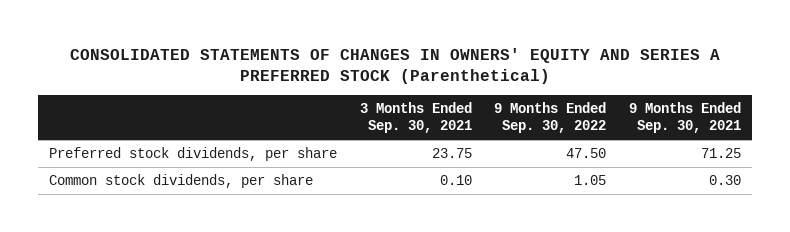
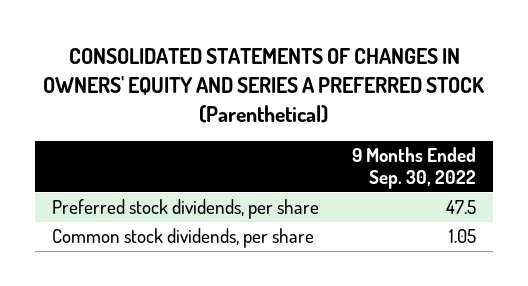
- | 3 Months Ended Sep. 30, 2021 | 9 Months Ended Sep. 30, 2022 | 9 Months Ended Sep. 30, 2021
+ | 9 Months Ended Sep. 30, 2022
- Preferred stock dividends, per share | 23.75 | 47.50 | 71.25
+ Preferred stock dividends, per share | 47.5

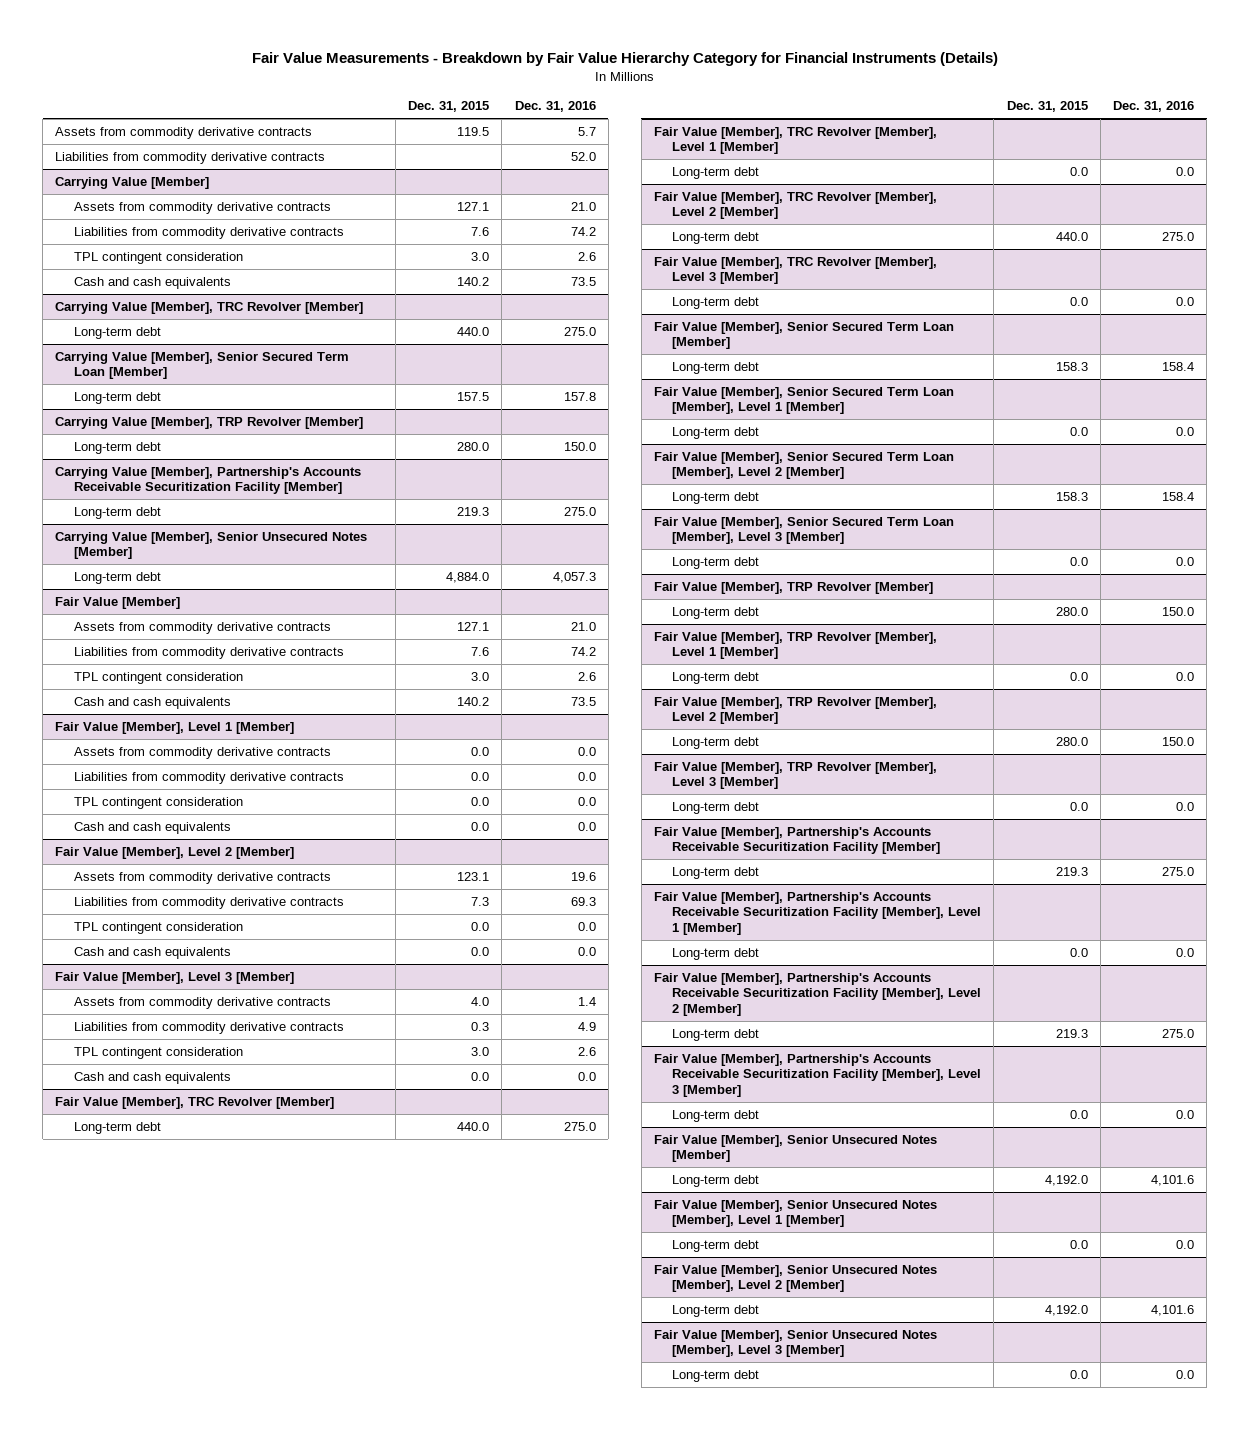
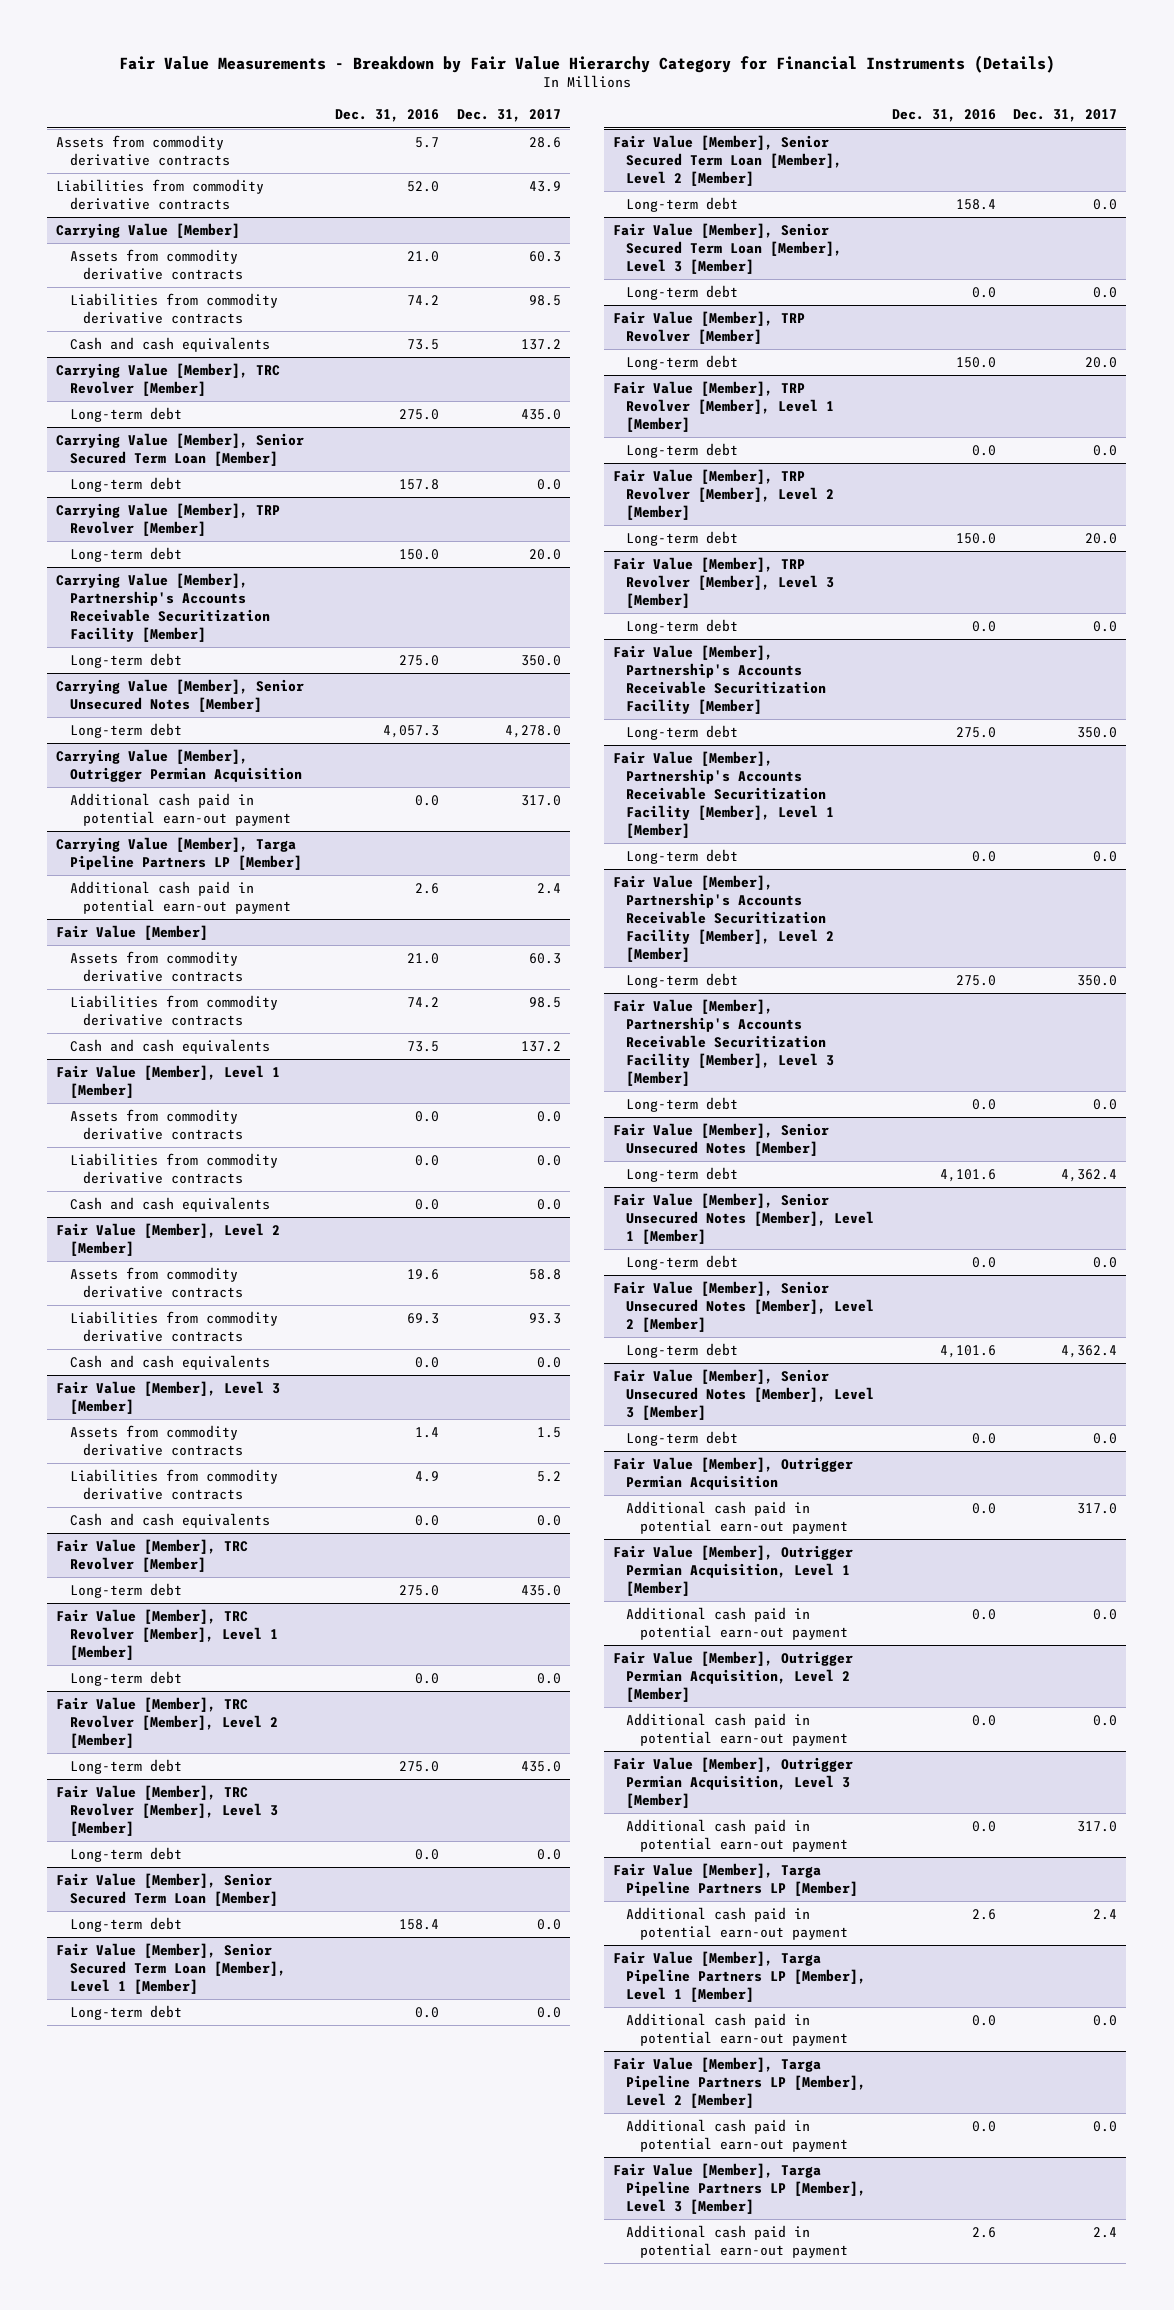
- | Dec. 31, 2015 | Dec. 31, 2016
+ | Dec. 31, 2016 | Dec. 31, 2017
@ Carrying Value [Member]
- TPL contingent consideration | 3.0 | 2.6
+ Carrying Value [Member], Outrigger Permian Acquisition
+ Additional cash paid in potential earn-out payment | 0.0 | 317.0
+ Carrying Value [Member], Targa Pipeline Partners LP [Member]
+ Additional cash paid in potential earn-out payment | 2.6 | 2.4
@ Fair Value [Member]
- TPL contingent consideration | 3.0 | 2.6
@ Fair Value [Member], Level 1 [Member]
- TPL contingent consideration | 0.0 | 0.0
@ Fair Value [Member], Level 2 [Member]
- TPL contingent consideration | 0.0 | 0.0
@ Fair Value [Member], Level 3 [Member]
- TPL contingent consideration | 3.0 | 2.6
+ Fair Value [Member], Outrigger Permian Acquisition
+ Additional cash paid in potential earn-out payment | 0.0 | 317.0
+ Fair Value [Member], Outrigger Permian Acquisition, Level 1 [Member]
+ Additional cash paid in potential earn-out payment | 0.0 | 0.0
+ Fair Value [Member], Outrigger Permian Acquisition, Level 2 [Member]
+ Additional cash paid in potential earn-out payment | 0.0 | 0.0
+ Fair Value [Member], Outrigger Permian Acquisition, Level 3 [Member]
+ Additional cash paid in potential earn-out payment | 0.0 | 317.0
+ Fair Value [Member], Targa Pipeline Partners LP [Member]
+ Additional cash paid in potential earn-out payment | 2.6 | 2.4
+ Fair Value [Member], Targa Pipeline Partners LP [Member], Level 1 [Member]
+ Additional cash paid in potential earn-out payment | 0.0 | 0.0
+ Fair Value [Member], Targa Pipeline Partners LP [Member], Level 2 [Member]
+ Additional cash paid in potential earn-out payment | 0.0 | 0.0
+ Fair Value [Member], Targa Pipeline Partners LP [Member], Level 3 [Member]
+ Additional cash paid in potential earn-out payment | 2.6 | 2.4

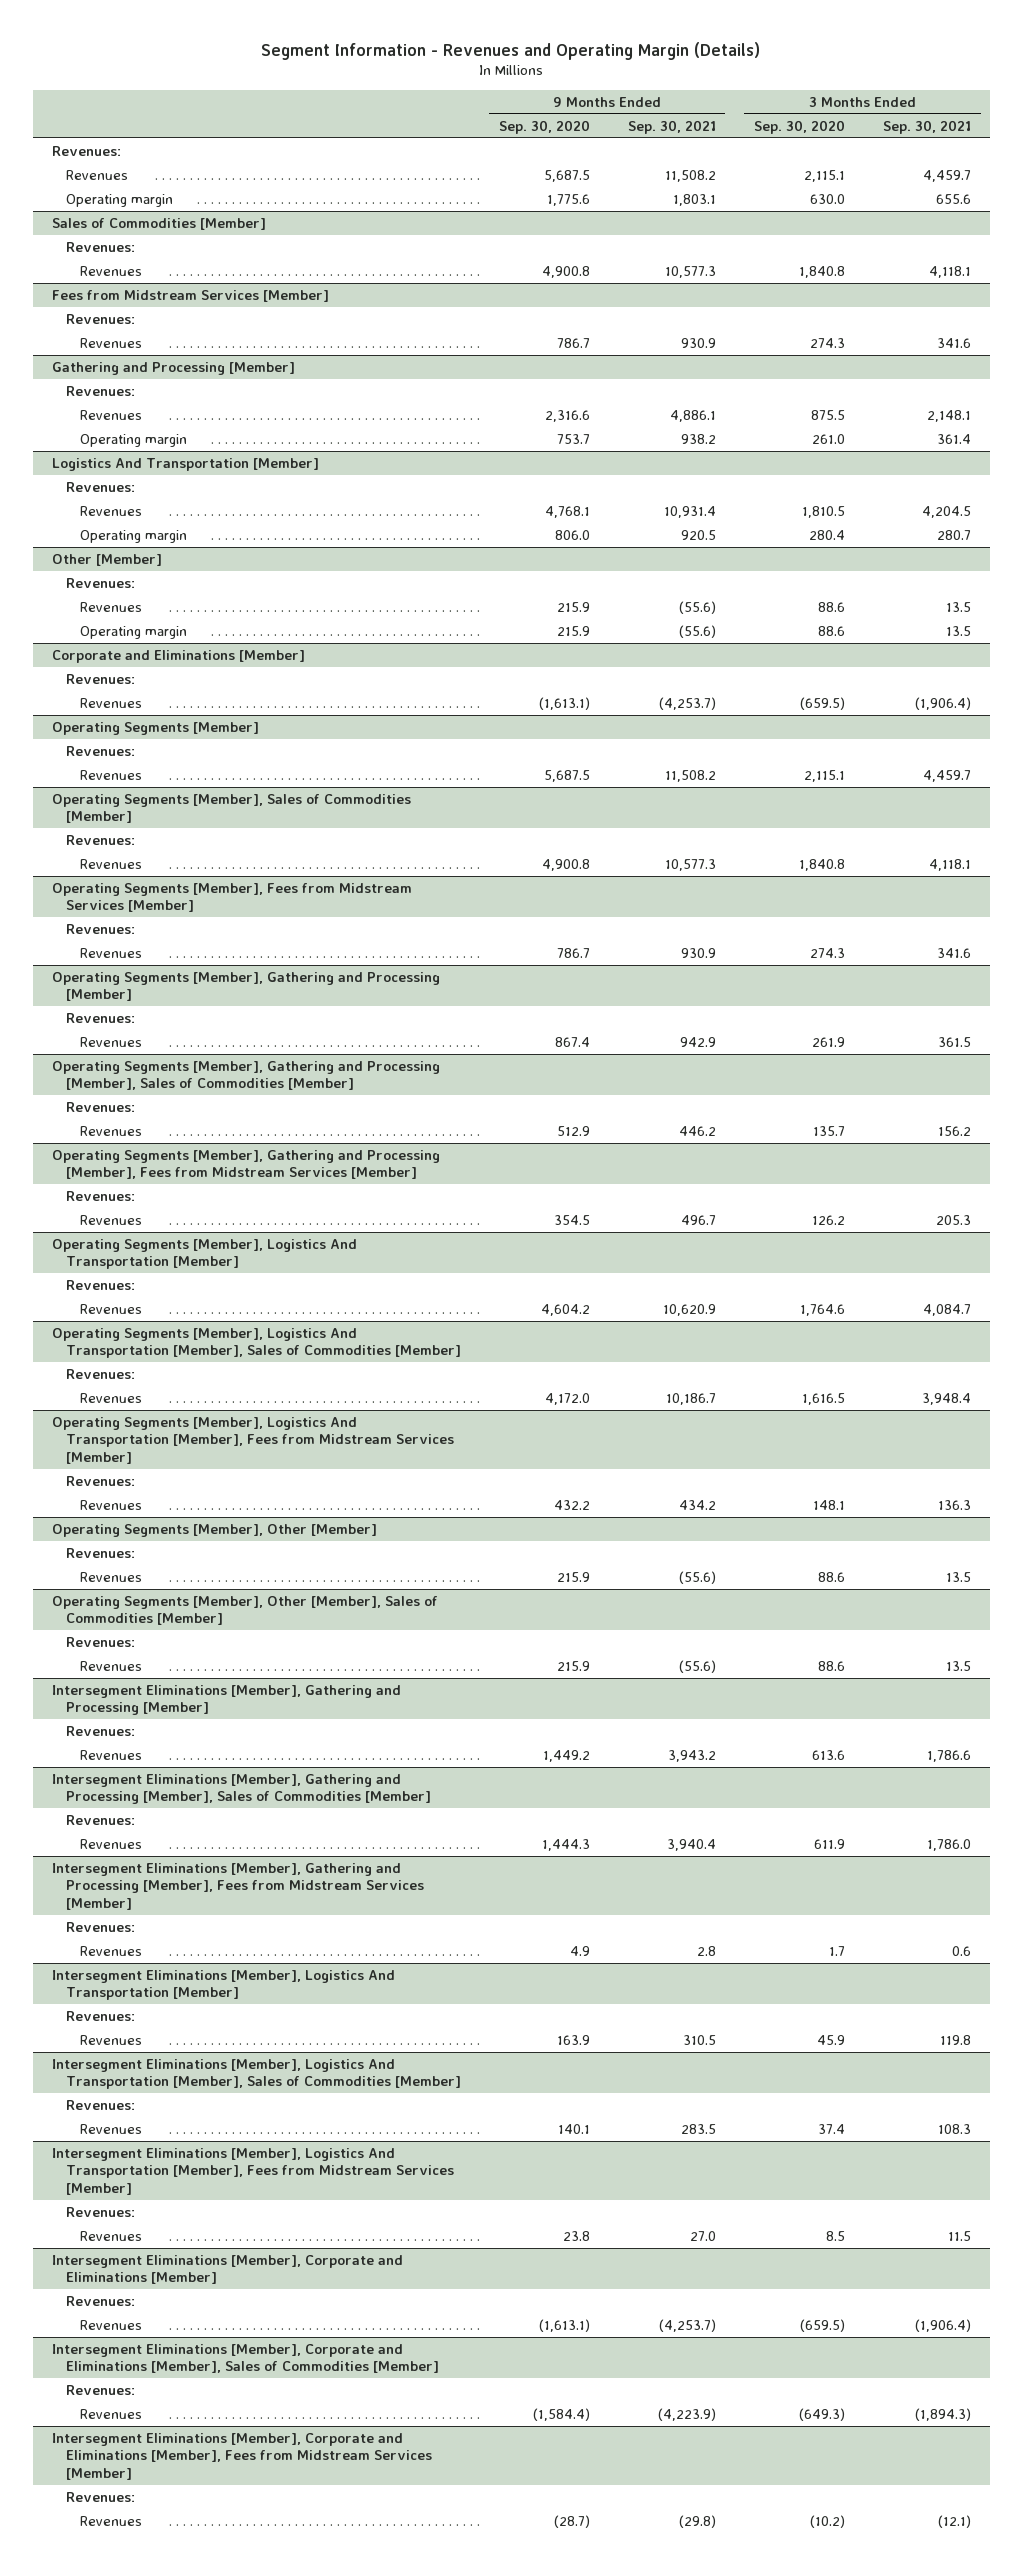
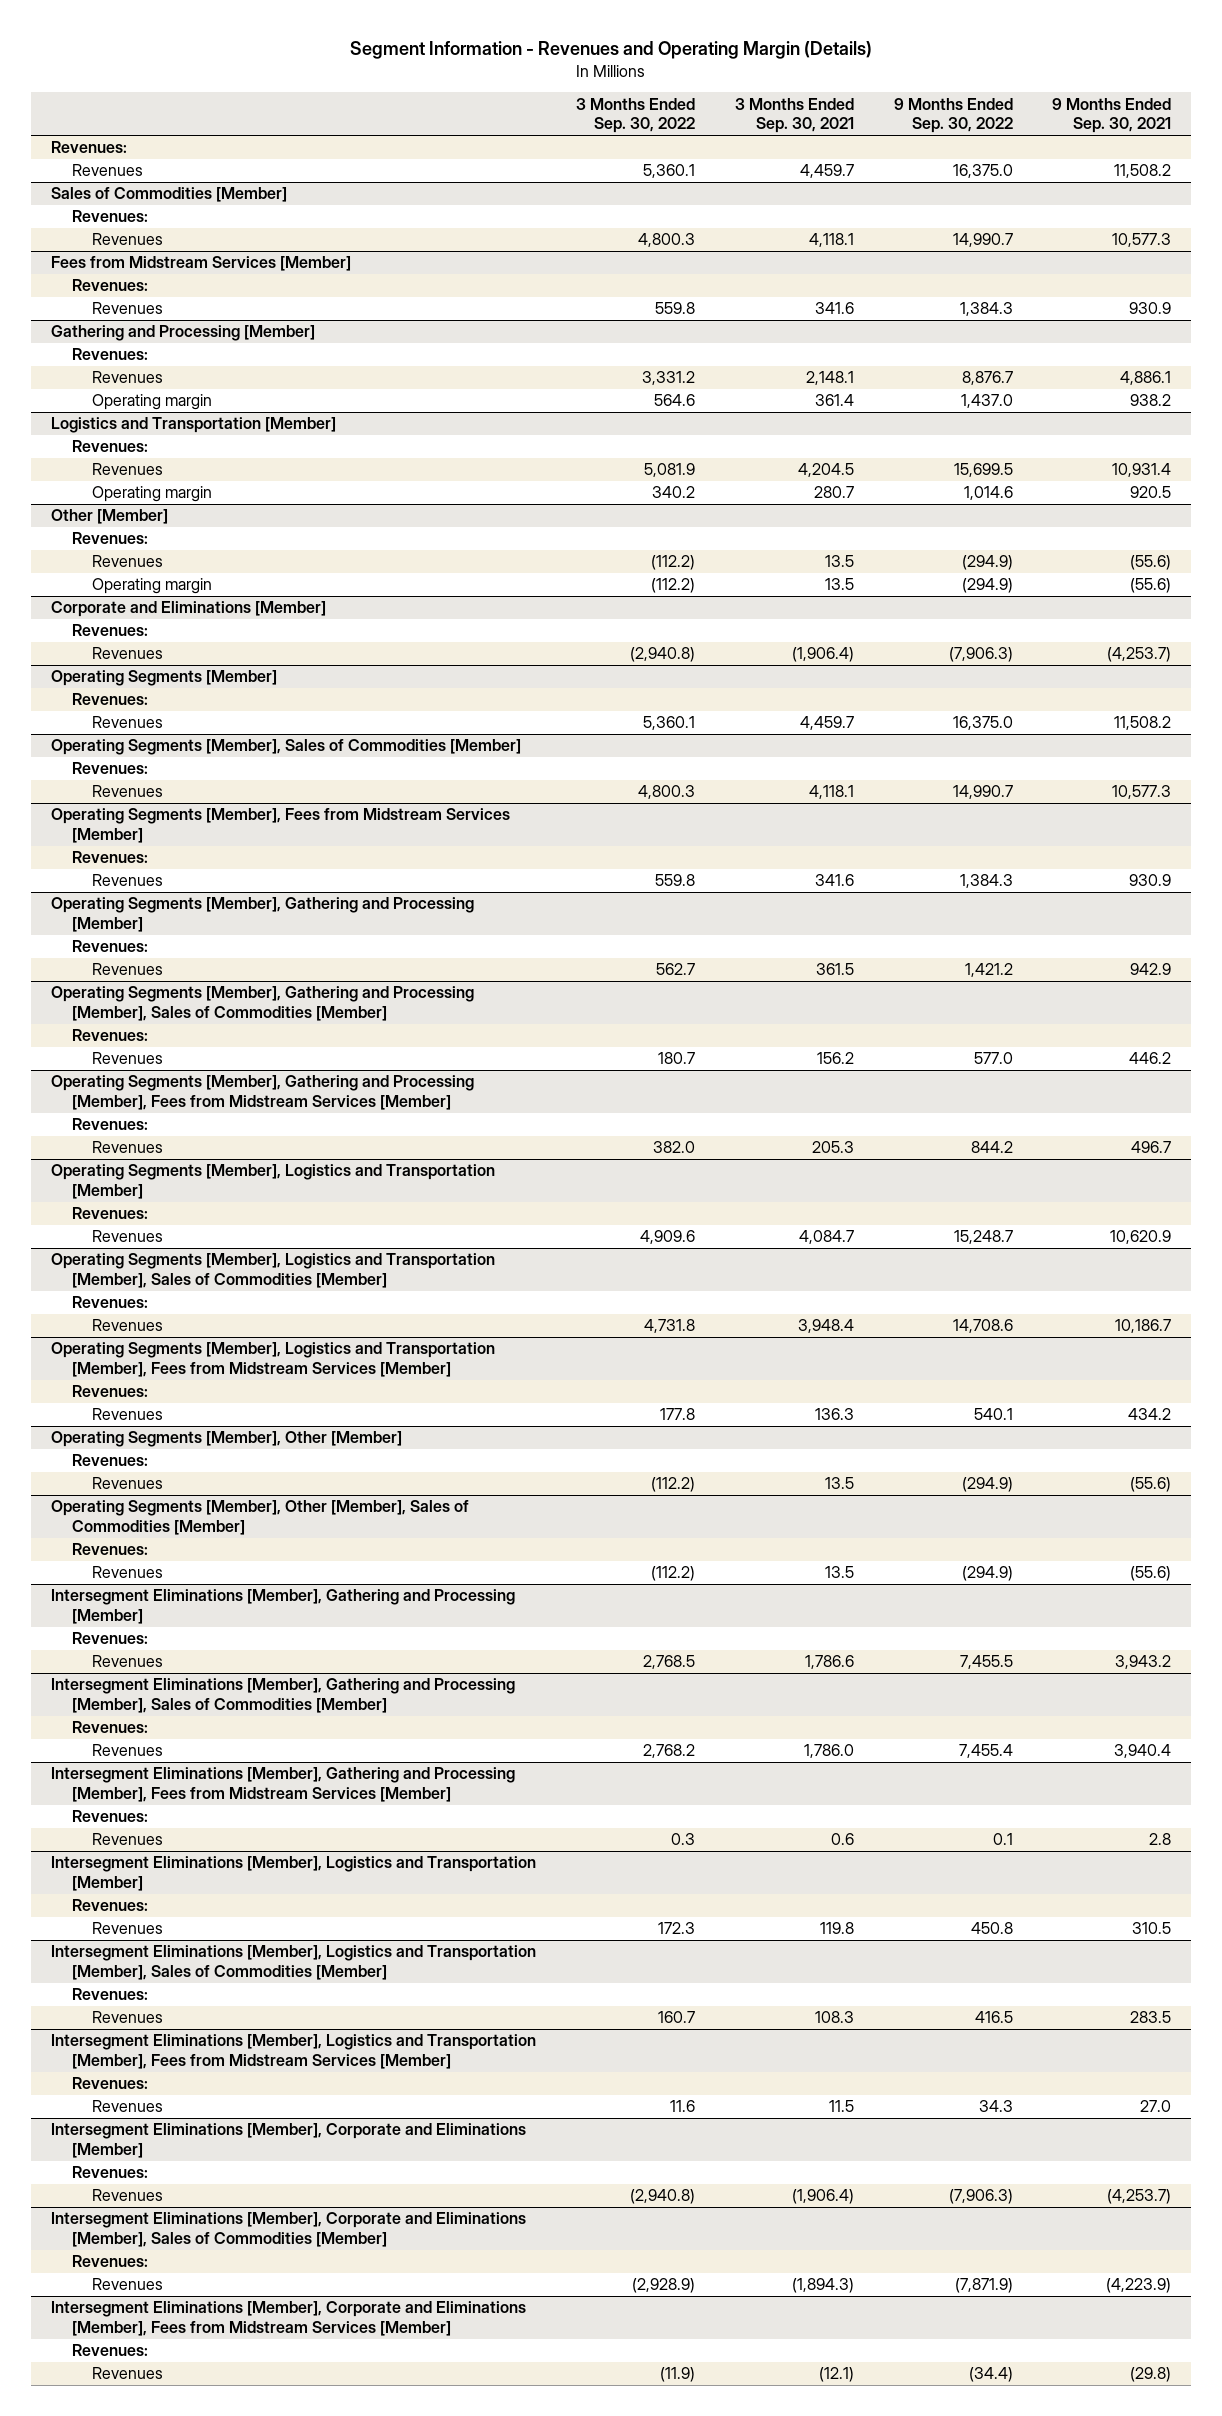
- | 9 Months Ended Sep. 30, 2020 | 9 Months Ended Sep. 30, 2021 | 3 Months Ended Sep. 30, 2020 | 3 Months Ended Sep. 30, 2021
+ | 3 Months Ended Sep. 30, 2022 | 3 Months Ended Sep. 30, 2021 | 9 Months Ended Sep. 30, 2022 | 9 Months Ended Sep. 30, 2021
- Operating margin | 1,775.6 | 1,803.1 | 630.0 | 655.6
- Logistics And Transportation [Member]
+ Logistics and Transportation [Member]
- Operating Segments [Member], Logistics And Transportation [Member]
+ Operating Segments [Member], Logistics and Transportation [Member]
- Operating Segments [Member], Logistics And Transportation [Member], Sales of Commodities [Member]
+ Operating Segments [Member], Logistics and Transportation [Member], Sales of Commodities [Member]
- Operating Segments [Member], Logistics And Transportation [Member], Fees from Midstream Services [Member]
+ Operating Segments [Member], Logistics and Transportation [Member], Fees from Midstream Services [Member]
- Intersegment Eliminations [Member], Logistics And Transportation [Member]
+ Intersegment Eliminations [Member], Logistics and Transportation [Member]
- Intersegment Eliminations [Member], Logistics And Transportation [Member], Sales of Commodities [Member]
+ Intersegment Eliminations [Member], Logistics and Transportation [Member], Sales of Commodities [Member]
- Intersegment Eliminations [Member], Logistics And Transportation [Member], Fees from Midstream Services [Member]
+ Intersegment Eliminations [Member], Logistics and Transportation [Member], Fees from Midstream Services [Member]

